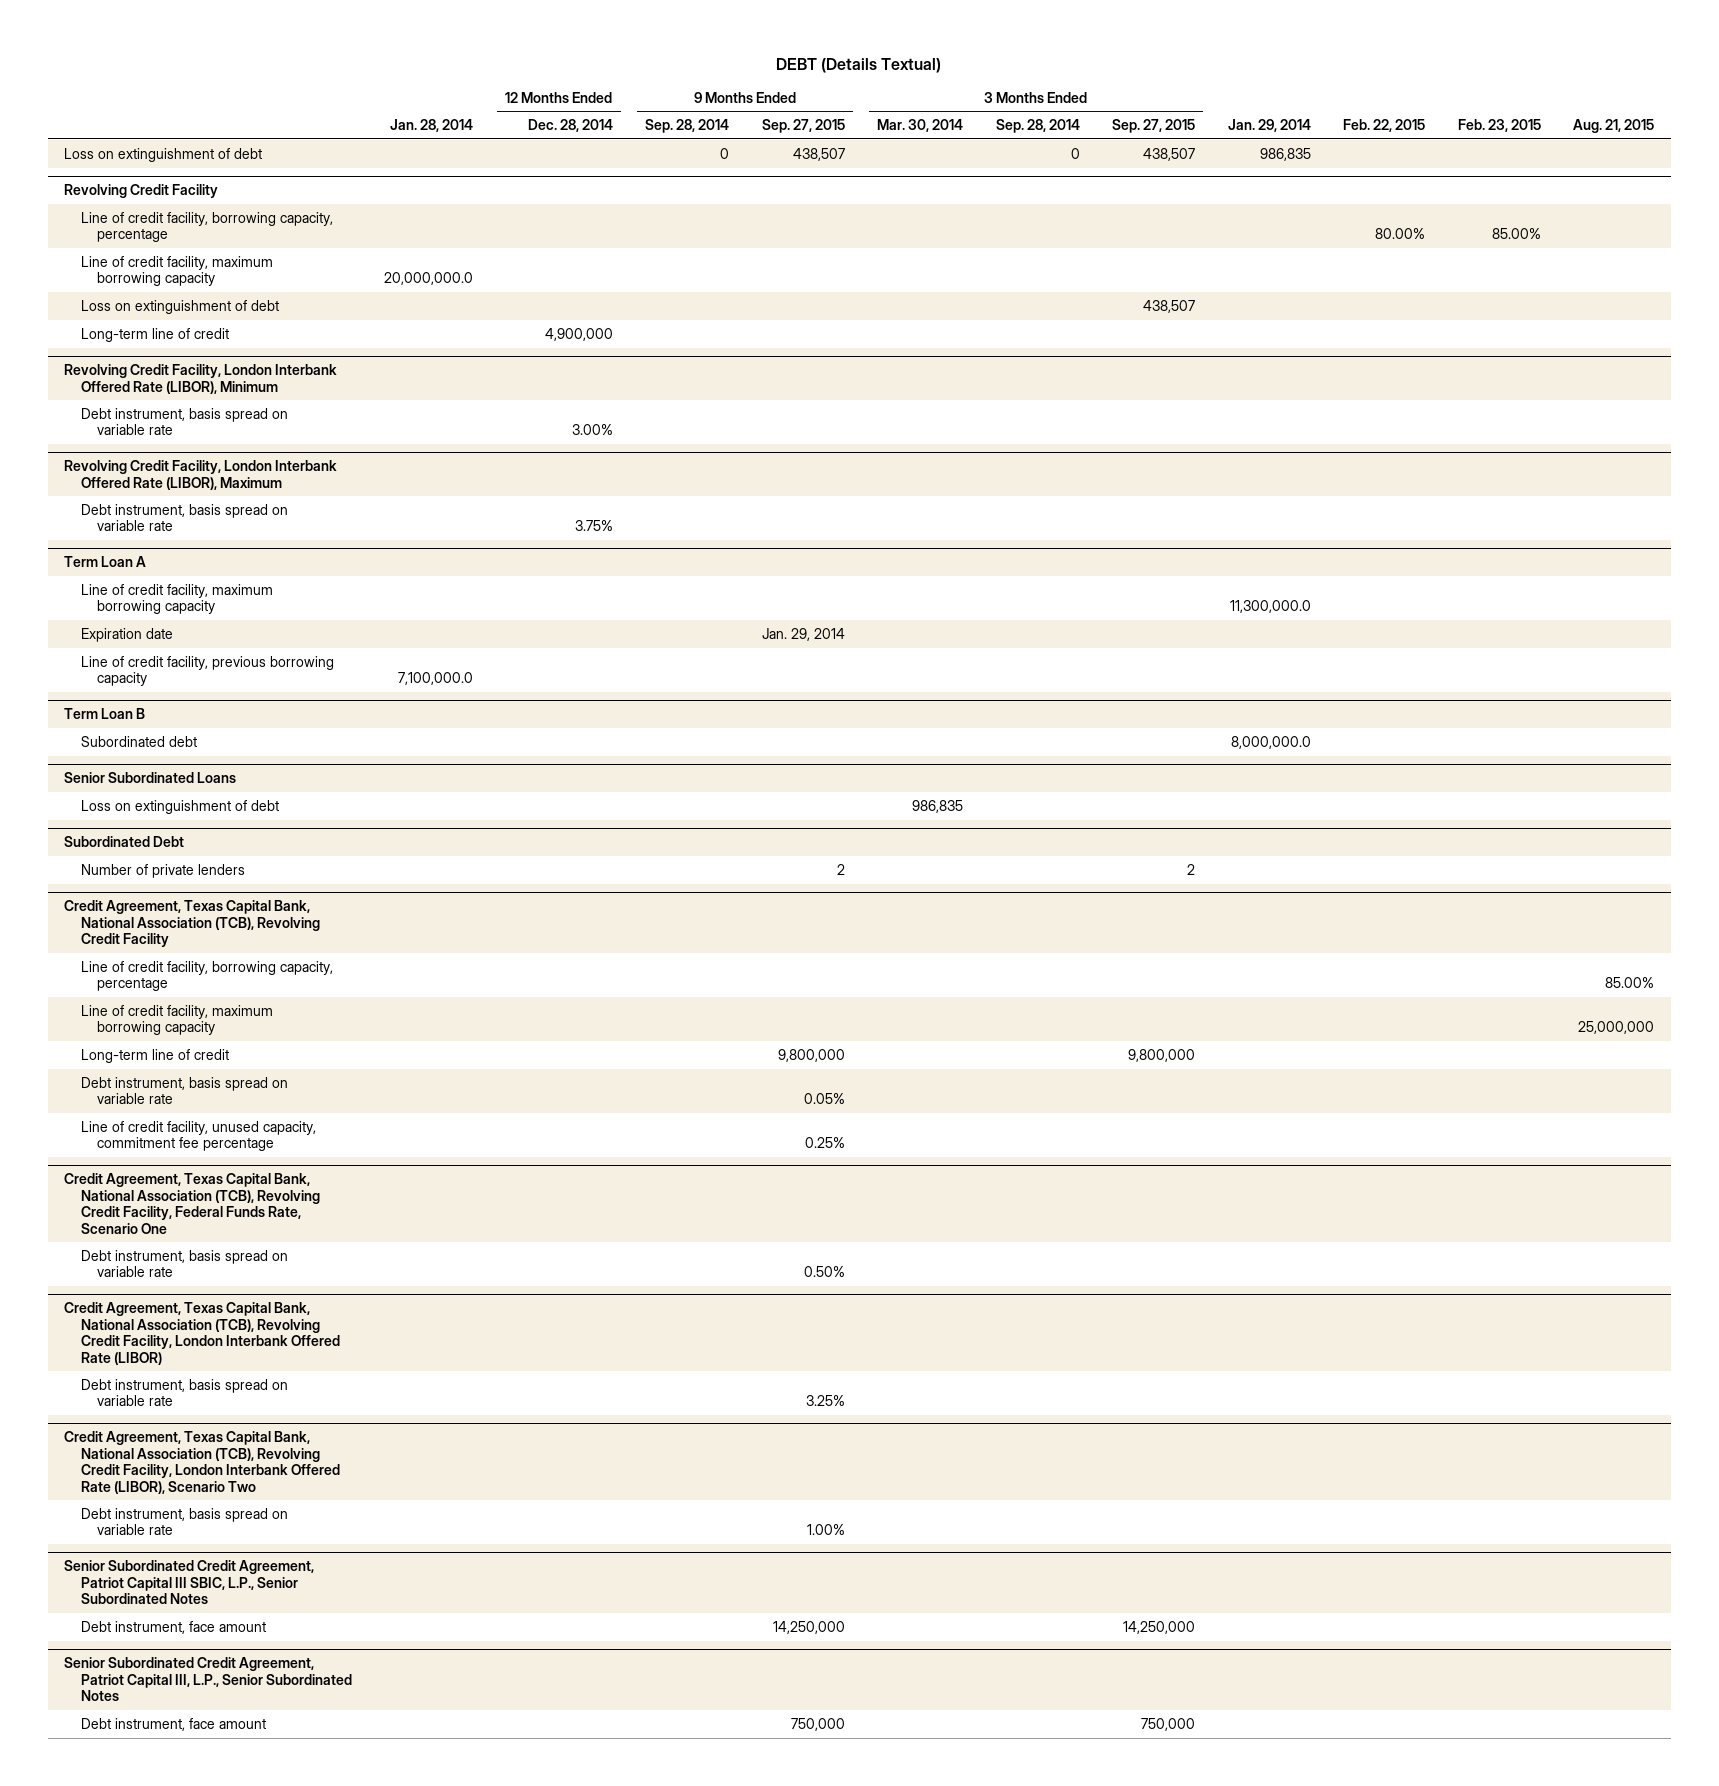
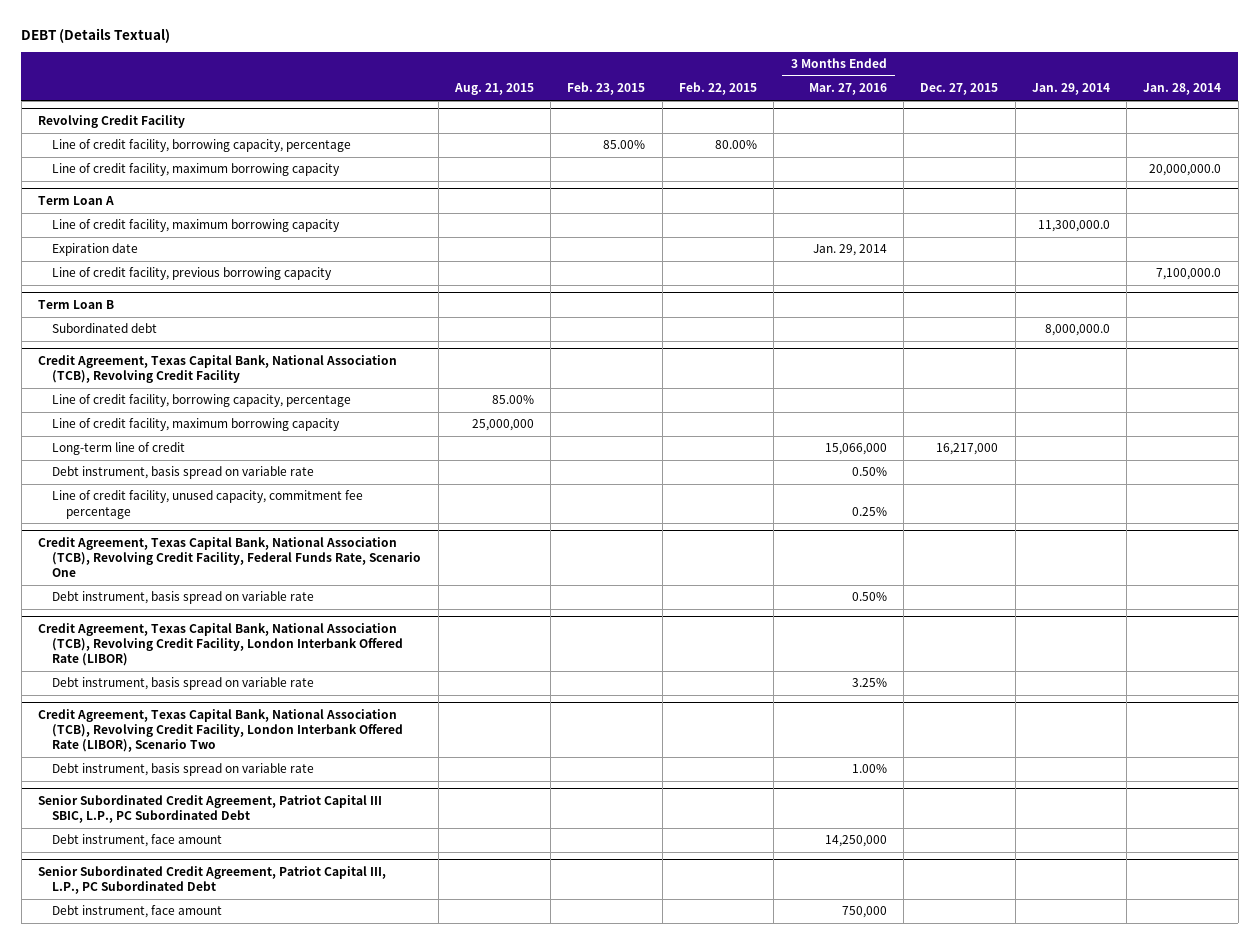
- | Jan. 28, 2014 | 12 Months Ended Dec. 28, 2014 | 9 Months Ended Sep. 28, 2014 | 9 Months Ended Sep. 27, 2015 | 3 Months Ended Mar. 30, 2014 | 3 Months Ended Sep. 28, 2014 | 3 Months Ended Sep. 27, 2015 | Jan. 29, 2014 | Feb. 22, 2015 | Feb. 23, 2015 | Aug. 21, 2015
+ | Aug. 21, 2015 | Feb. 23, 2015 | Feb. 22, 2015 | 3 Months Ended Mar. 27, 2016 | Dec. 27, 2015 | Jan. 29, 2014 | Jan. 28, 2014
- Loss on extinguishment of debt | | | 0 | 438,507 | | 0 | 438,507 | 986,835 | | |
@ Revolving Credit Facility
- Loss on extinguishment of debt | | | | | | | 438,507 | | | |
- Long-term line of credit | | 4,900,000 | | | | | | | | |
- Revolving Credit Facility, London Interbank Offered Rate (LIBOR), Minimum
- Debt instrument, basis spread on variable rate | | 3.00% | | | | | | | | |
- Revolving Credit Facility, London Interbank Offered Rate (LIBOR), Maximum
- Debt instrument, basis spread on variable rate | | 3.75% | | | | | | | | |
- Senior Subordinated Loans
- Loss on extinguishment of debt | | | | | 986,835 | | | | | |
- Subordinated Debt
- Number of private lenders | | | | 2 | | | 2 | | | |
- Senior Subordinated Credit Agreement, Patriot Capital III SBIC, L.P., Senior Subordinated Notes
+ Senior Subordinated Credit Agreement, Patriot Capital III SBIC, L.P., PC Subordinated Debt
- Senior Subordinated Credit Agreement, Patriot Capital III, L.P., Senior Subordinated Notes
+ Senior Subordinated Credit Agreement, Patriot Capital III, L.P., PC Subordinated Debt

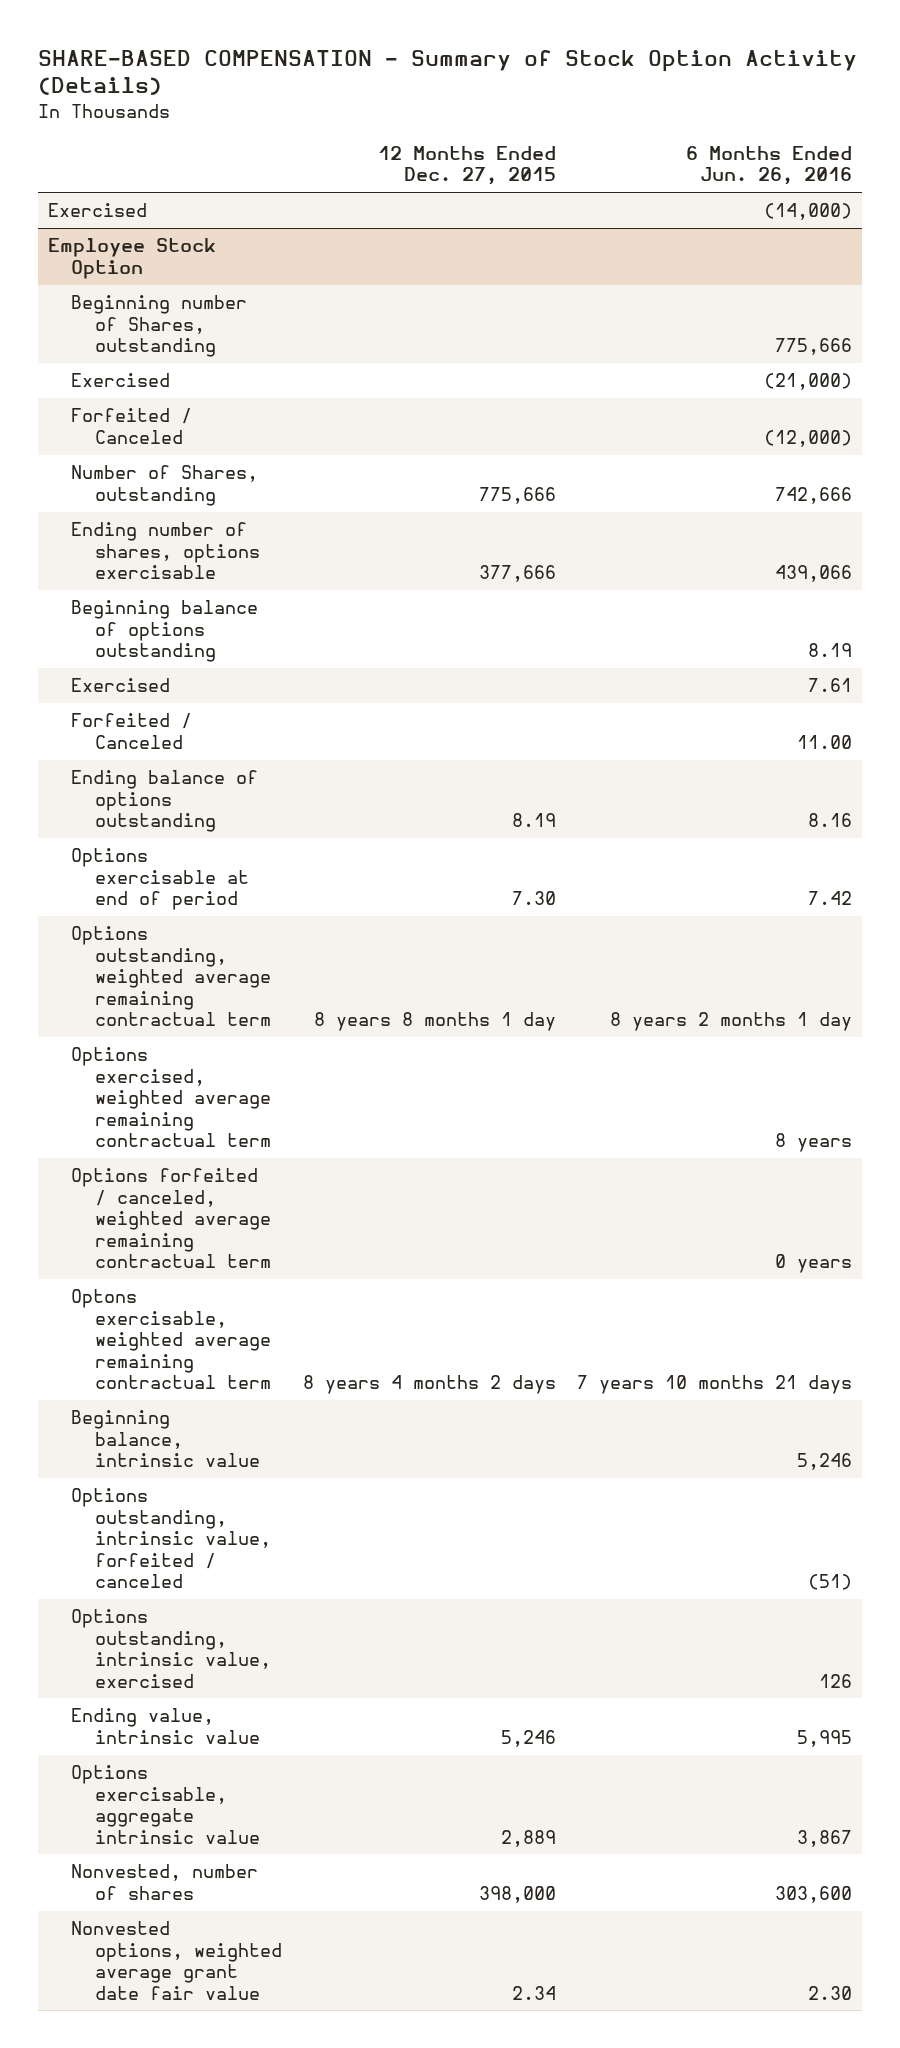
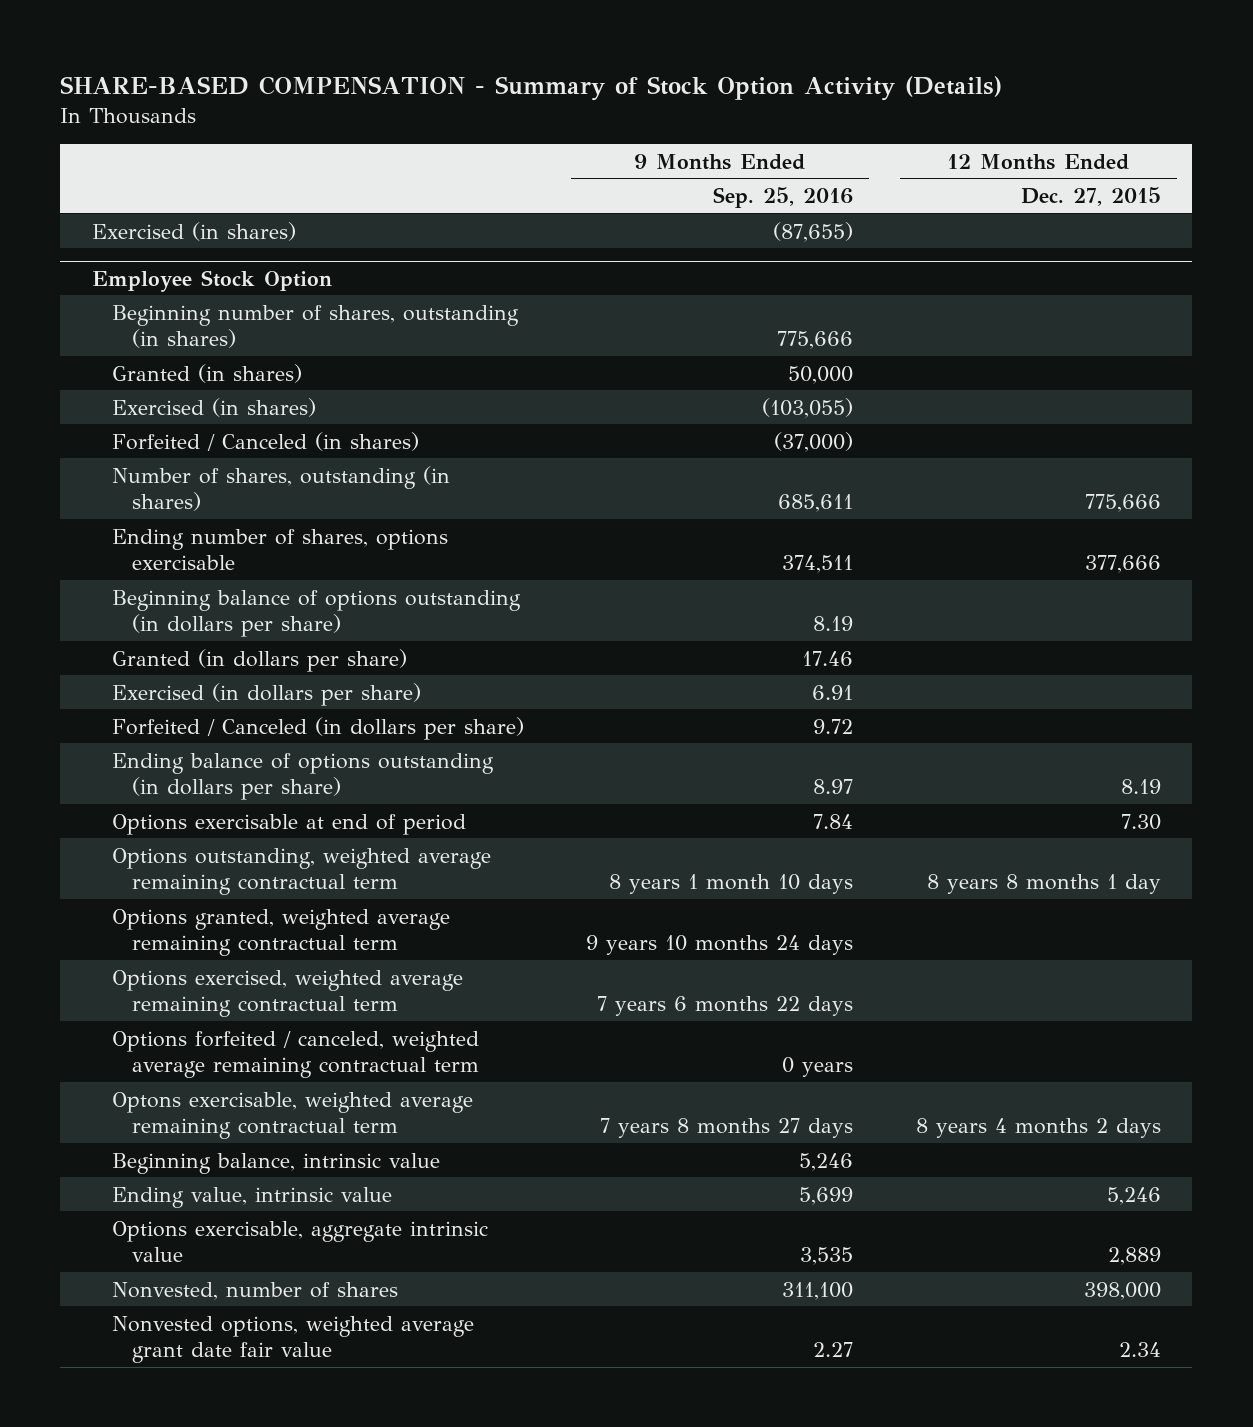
- | 12 Months Ended Dec. 27, 2015 | 6 Months Ended Jun. 26, 2016
+ | 9 Months Ended Sep. 25, 2016 | 12 Months Ended Dec. 27, 2015
- Exercised | | (14,000)
+ Exercised (in shares) | (87,655) |
@ Employee Stock Option
- Beginning number of Shares, outstanding | | 775,666
- Exercised | | (21,000)
- Forfeited / Canceled | | (12,000)
- Number of Shares, outstanding | 775,666 | 742,666
+ Beginning number of shares, outstanding (in shares) | 775,666 |
+ Granted (in shares) | 50,000 |
+ Exercised (in shares) | (103,055) |
+ Forfeited / Canceled (in shares) | (37,000) |
+ Number of shares, outstanding (in shares) | 685,611 | 775,666
- Beginning balance of options outstanding | | 8.19
- Exercised | | 7.61
- Forfeited / Canceled | | 11.00
- Ending balance of options outstanding | 8.19 | 8.16
+ Beginning balance of options outstanding (in dollars per share) | 8.19 |
+ Granted (in dollars per share) | 17.46 |
+ Exercised (in dollars per share) | 6.91 |
+ Forfeited / Canceled (in dollars per share) | 9.72 |
+ Ending balance of options outstanding (in dollars per share) | 8.97 | 8.19
+ Options granted, weighted average remaining contractual term | 9 years 10 months 24 days |
- Options outstanding, intrinsic value, forfeited / canceled | | (51)
- Options outstanding, intrinsic value, exercised | | 126

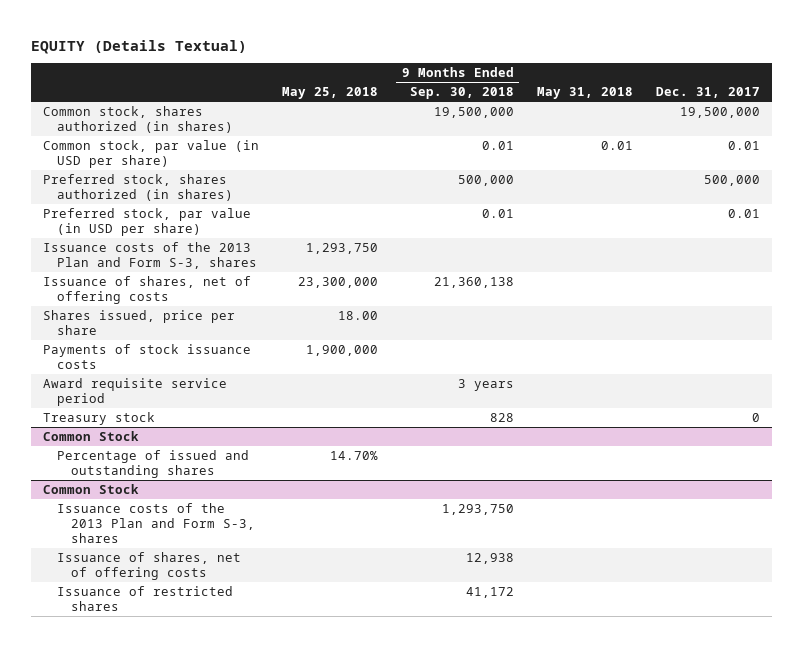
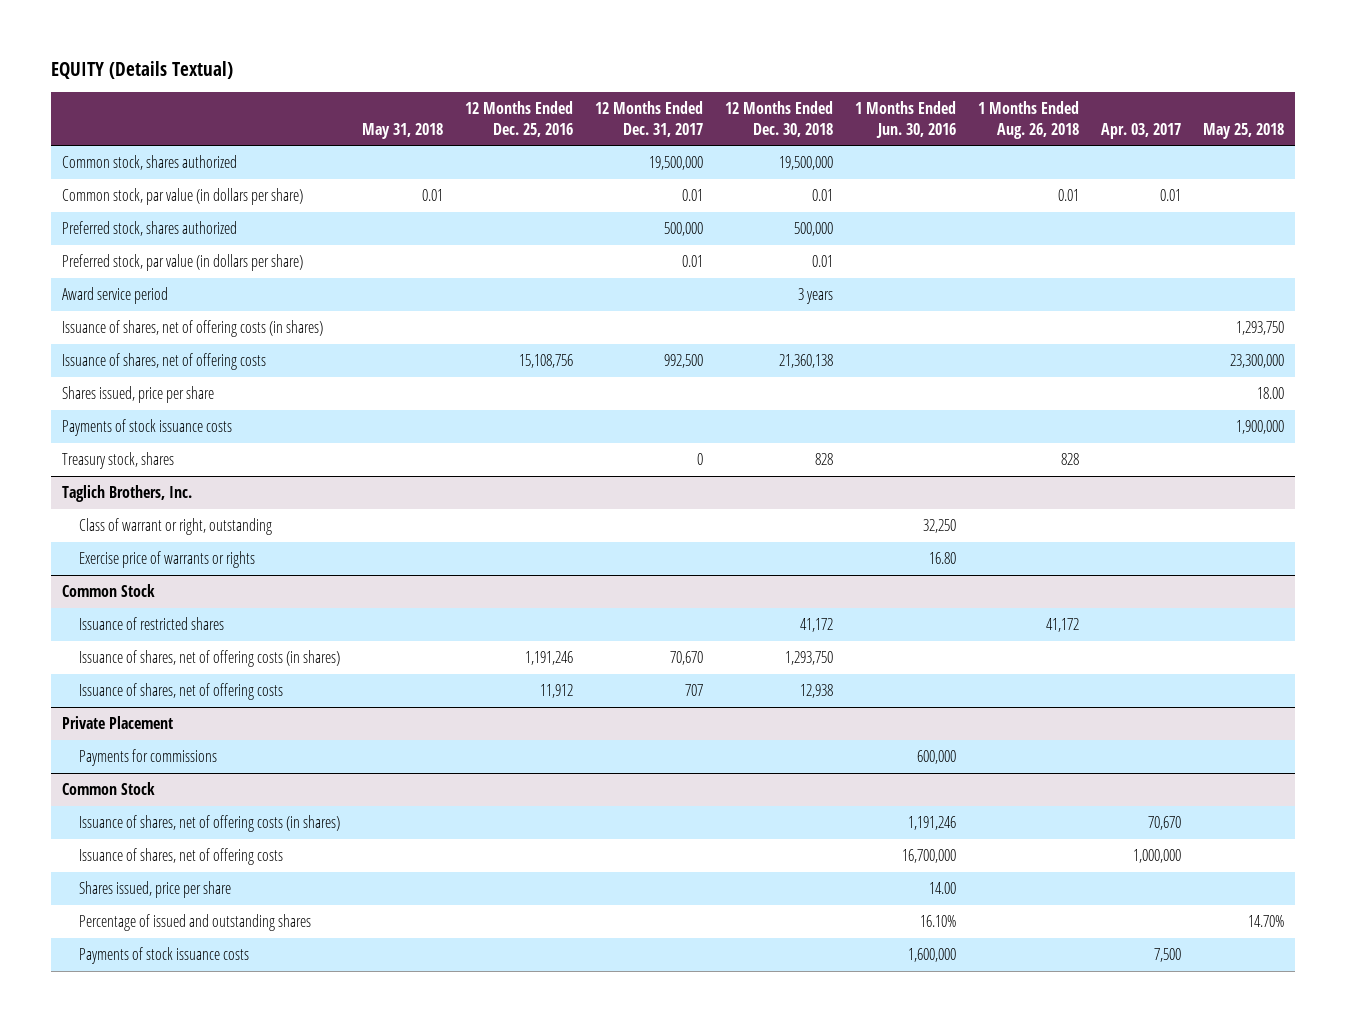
- | May 25, 2018 | 9 Months Ended Sep. 30, 2018 | May 31, 2018 | Dec. 31, 2017
+ | May 31, 2018 | 12 Months Ended Dec. 25, 2016 | 12 Months Ended Dec. 31, 2017 | 12 Months Ended Dec. 30, 2018 | 1 Months Ended Jun. 30, 2016 | 1 Months Ended Aug. 26, 2018 | Apr. 03, 2017 | May 25, 2018
- Common stock, shares authorized (in shares) | | 19,500,000 | | 19,500,000
- Common stock, par value (in USD per share) | | 0.01 | 0.01 | 0.01
- Preferred stock, shares authorized (in shares) | | 500,000 | | 500,000
- Preferred stock, par value (in USD per share) | | 0.01 | | 0.01
- Issuance costs of the 2013 Plan and Form S-3, shares | 1,293,750 | | |
+ Common stock, shares authorized | | | 19,500,000 | 19,500,000 | | | |
+ Common stock, par value (in dollars per share) | 0.01 | | 0.01 | 0.01 | | 0.01 | 0.01 |
+ Preferred stock, shares authorized | | | 500,000 | 500,000 | | | |
+ Preferred stock, par value (in dollars per share) | | | 0.01 | 0.01 | | | |
+ Award service period | | | | 3 years | | | |
+ Issuance of shares, net of offering costs (in shares) | | | | | | | | 1,293,750
- Award requisite service period | | 3 years | |
- Treasury stock | | 828 | | 0
+ Treasury stock, shares | | | 0 | 828 | | 828 | |
+ Taglich Brothers, Inc.
+ Class of warrant or right, outstanding | | | | | 32,250 | | |
+ Exercise price of warrants or rights | | | | | 16.80 | | |
@ Common Stock
moved up: Issuance of restricted shares | | | | 41,172 | | 41,172 | |
+ Issuance of shares, net of offering costs (in shares) | | 1,191,246 | 70,670 | 1,293,750 | | | |
+ Issuance of shares, net of offering costs | | 11,912 | 707 | 12,938 | | | |
+ Private Placement
+ Payments for commissions | | | | | 600,000 | | |
@ Common Stock
- Issuance costs of the 2013 Plan and Form S-3, shares | | 1,293,750 | |
+ Issuance of shares, net of offering costs (in shares) | | | | | 1,191,246 | | 70,670 |
+ Shares issued, price per share | | | | | 14.00 | | |
moved down: Percentage of issued and outstanding shares | | | | | 16.10% | | | 14.70%
+ Payments of stock issuance costs | | | | | 1,600,000 | | 7,500 |

